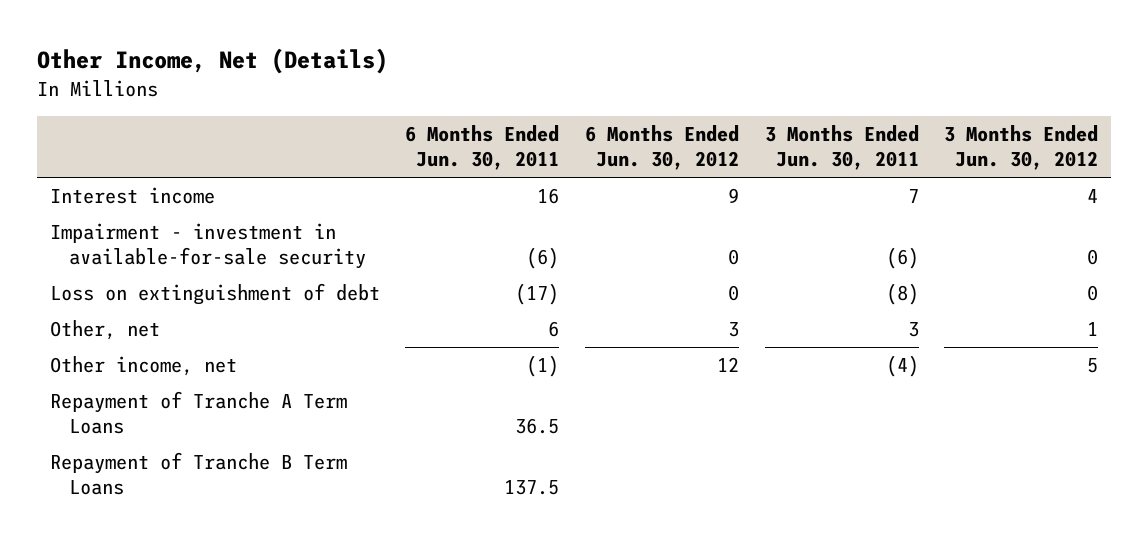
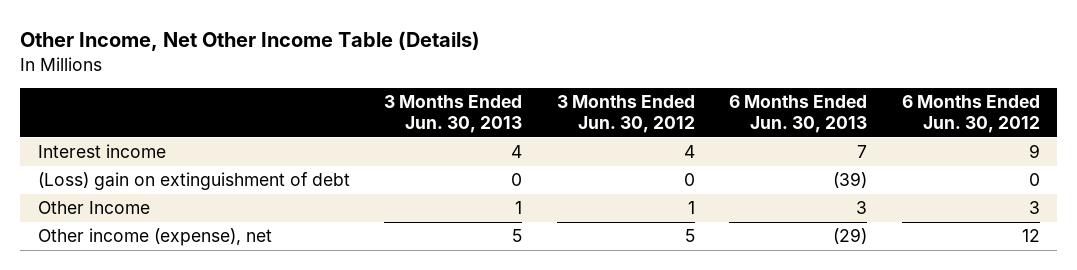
- Other Income, Net (Details)
+ Other Income, Net Other Income Table (Details)
- | 6 Months Ended Jun. 30, 2011 | 6 Months Ended Jun. 30, 2012 | 3 Months Ended Jun. 30, 2011 | 3 Months Ended Jun. 30, 2012
+ | 3 Months Ended Jun. 30, 2013 | 3 Months Ended Jun. 30, 2012 | 6 Months Ended Jun. 30, 2013 | 6 Months Ended Jun. 30, 2012
- Impairment - investment in available-for-sale security | (6) | 0 | (6) | 0
- Loss on extinguishment of debt | (17) | 0 | (8) | 0
- Other, net | 6 | 3 | 3 | 1
- Other income, net | (1) | 12 | (4) | 5
- Repayment of Tranche A Term Loans | 36.5 | | |
- Repayment of Tranche B Term Loans | 137.5 | | |
+ (Loss) gain on extinguishment of debt | 0 | 0 | (39) | 0
+ Other Income | 1 | 1 | 3 | 3
+ Other income (expense), net | 5 | 5 | (29) | 12

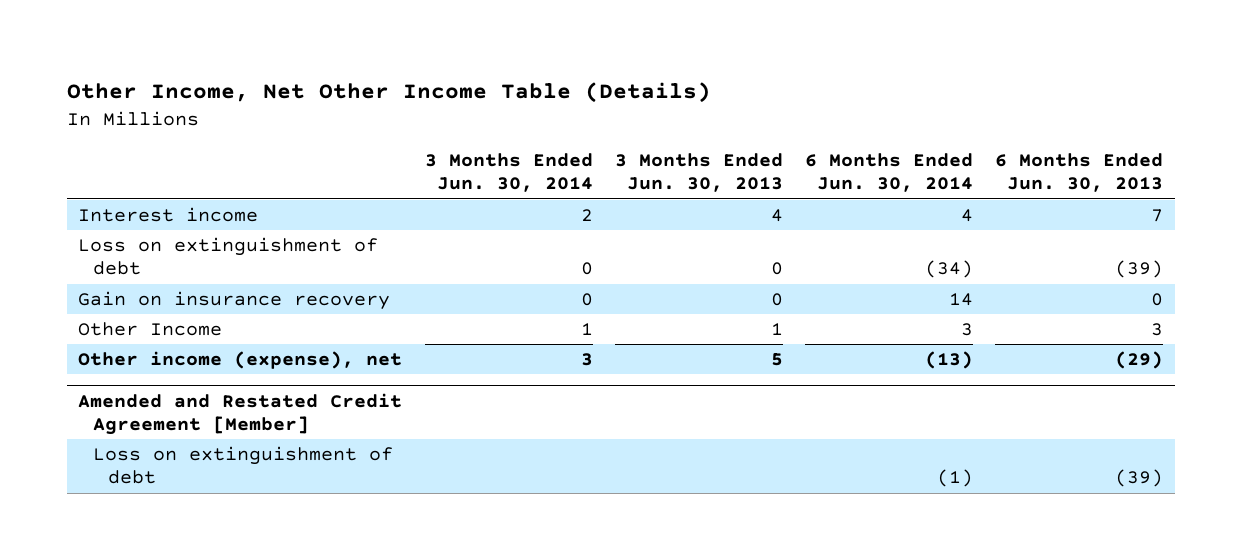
- | 3 Months Ended Jun. 30, 2013 | 3 Months Ended Jun. 30, 2012 | 6 Months Ended Jun. 30, 2013 | 6 Months Ended Jun. 30, 2012
+ | 3 Months Ended Jun. 30, 2014 | 3 Months Ended Jun. 30, 2013 | 6 Months Ended Jun. 30, 2014 | 6 Months Ended Jun. 30, 2013
- (Loss) gain on extinguishment of debt | 0 | 0 | (39) | 0
+ Loss on extinguishment of debt | 0 | 0 | (34) | (39)
+ Gain on insurance recovery | 0 | 0 | 14 | 0
+ Amended and Restated Credit Agreement [Member]
+ Loss on extinguishment of debt | | | (1) | (39)

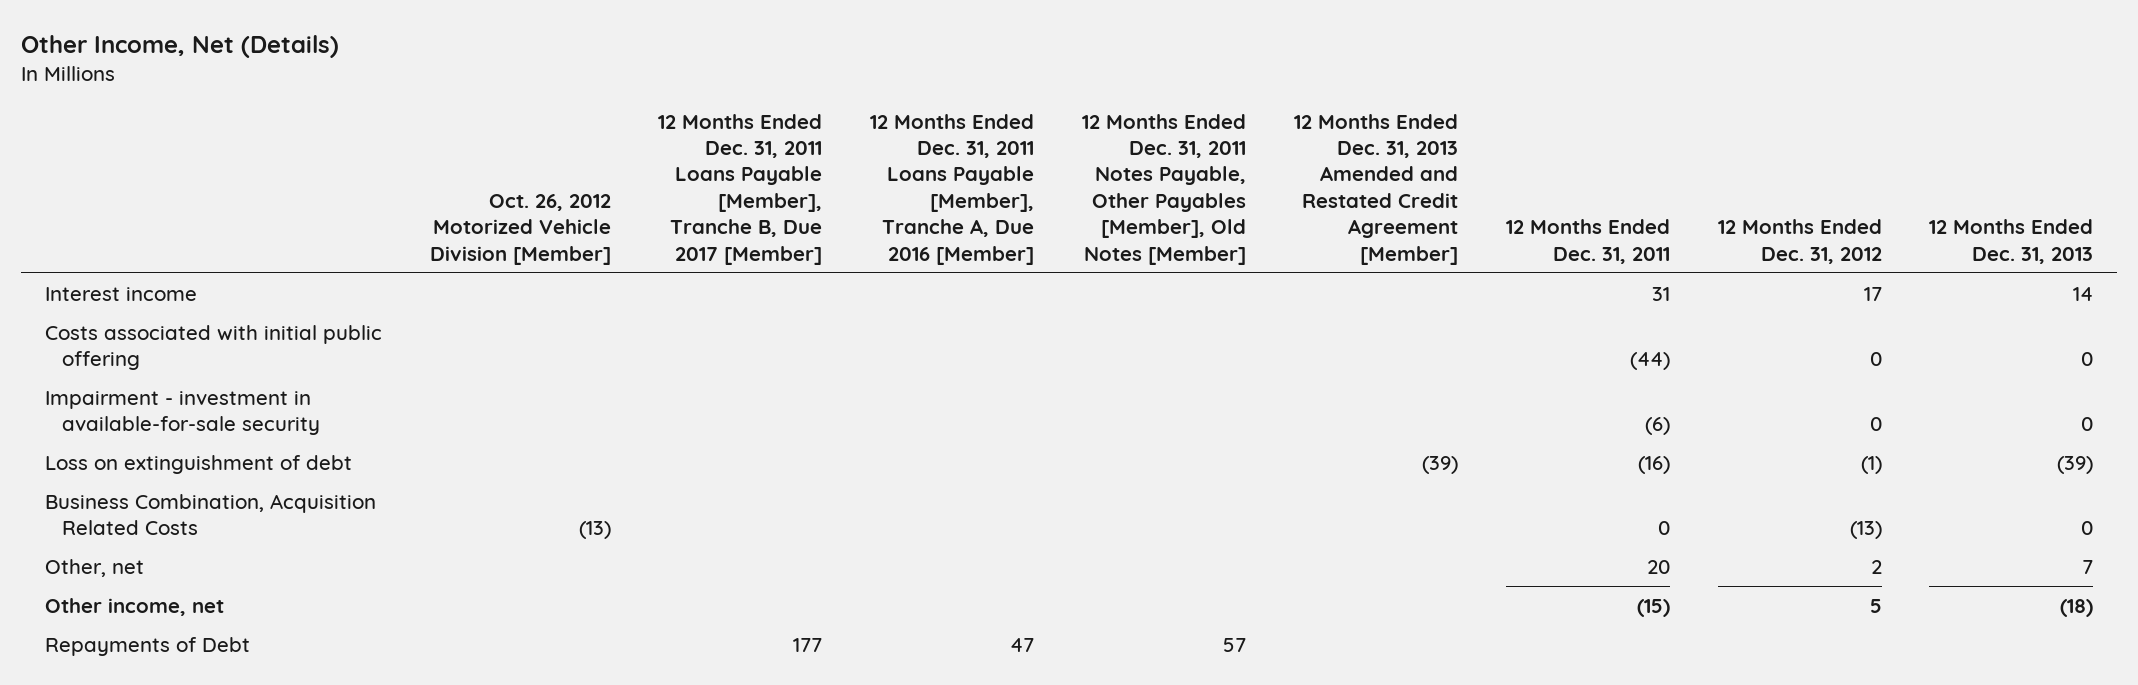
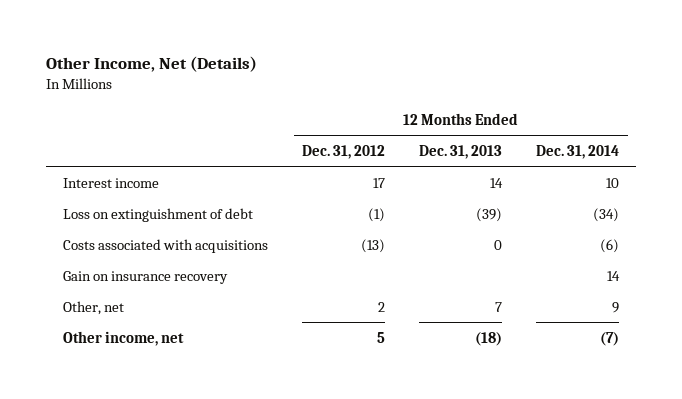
- | Oct. 26, 2012 Motorized Vehicle Division [Member] | 12 Months Ended Dec. 31, 2011 Loans Payable [Member], Tranche B, Due 2017 [Member] | 12 Months Ended Dec. 31, 2011 Loans Payable [Member], Tranche A, Due 2016 [Member] | 12 Months Ended Dec. 31, 2011 Notes Payable, Other Payables [Member], Old Notes [Member] | 12 Months Ended Dec. 31, 2013 Amended and Restated Credit Agreement [Member] | 12 Months Ended Dec. 31, 2011 | 12 Months Ended Dec. 31, 2012 | 12 Months Ended Dec. 31, 2013
+ | 12 Months Ended Dec. 31, 2012 | 12 Months Ended Dec. 31, 2013 | 12 Months Ended Dec. 31, 2014
- Costs associated with initial public offering | | | | | | (44) | 0 | 0
- Impairment - investment in available-for-sale security | | | | | | (6) | 0 | 0
- Business Combination, Acquisition Related Costs | (13) | | | | | 0 | (13) | 0
+ Costs associated with acquisitions | (13) | 0 | (6)
+ Gain on insurance recovery | | | 14
- Repayments of Debt | | 177 | 47 | 57 | | | |

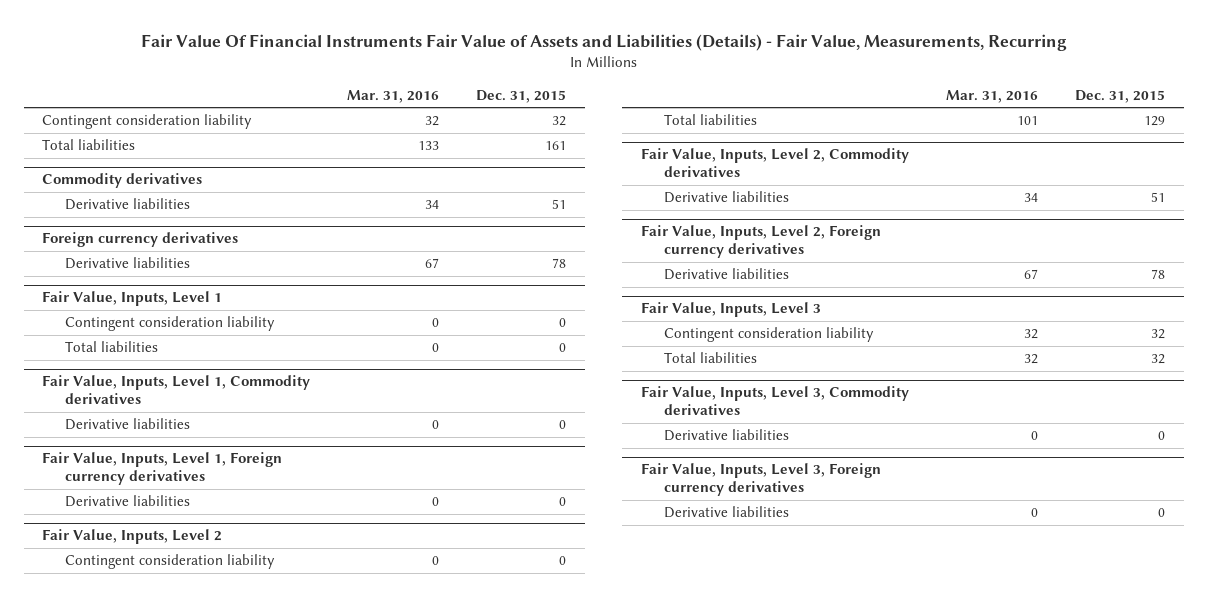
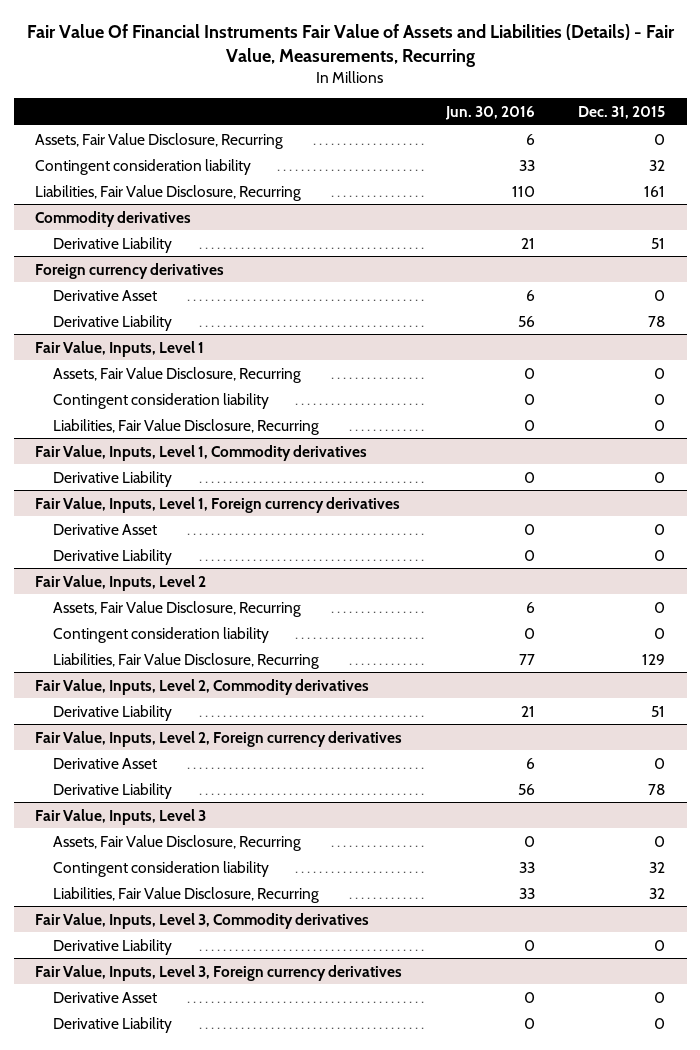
- | Mar. 31, 2016 | Dec. 31, 2015
+ | Jun. 30, 2016 | Dec. 31, 2015
+ Assets, Fair Value Disclosure, Recurring | 6 | 0
- Total liabilities | 133 | 161
+ Liabilities, Fair Value Disclosure, Recurring | 110 | 161
@ Commodity derivatives
- Derivative liabilities | 34 | 51
+ Derivative Liability | 21 | 51
@ Foreign currency derivatives
- Derivative liabilities | 67 | 78
+ Derivative Asset | 6 | 0
+ Derivative Liability | 56 | 78
@ Fair Value, Inputs, Level 1
+ Assets, Fair Value Disclosure, Recurring | 0 | 0
- Total liabilities | 0 | 0
+ Liabilities, Fair Value Disclosure, Recurring | 0 | 0
@ Fair Value, Inputs, Level 1, Commodity derivatives
- Derivative liabilities | 0 | 0
+ Derivative Liability | 0 | 0
@ Fair Value, Inputs, Level 1, Foreign currency derivatives
- Derivative liabilities | 0 | 0
+ Derivative Asset | 0 | 0
+ Derivative Liability | 0 | 0
@ Fair Value, Inputs, Level 2
+ Assets, Fair Value Disclosure, Recurring | 6 | 0
- Total liabilities | 101 | 129
+ Liabilities, Fair Value Disclosure, Recurring | 77 | 129
@ Fair Value, Inputs, Level 2, Commodity derivatives
- Derivative liabilities | 34 | 51
+ Derivative Liability | 21 | 51
@ Fair Value, Inputs, Level 2, Foreign currency derivatives
- Derivative liabilities | 67 | 78
+ Derivative Asset | 6 | 0
+ Derivative Liability | 56 | 78
@ Fair Value, Inputs, Level 3
+ Assets, Fair Value Disclosure, Recurring | 0 | 0
- Total liabilities | 32 | 32
+ Liabilities, Fair Value Disclosure, Recurring | 33 | 32
@ Fair Value, Inputs, Level 3, Commodity derivatives
- Derivative liabilities | 0 | 0
+ Derivative Liability | 0 | 0
@ Fair Value, Inputs, Level 3, Foreign currency derivatives
- Derivative liabilities | 0 | 0
+ Derivative Asset | 0 | 0
+ Derivative Liability | 0 | 0

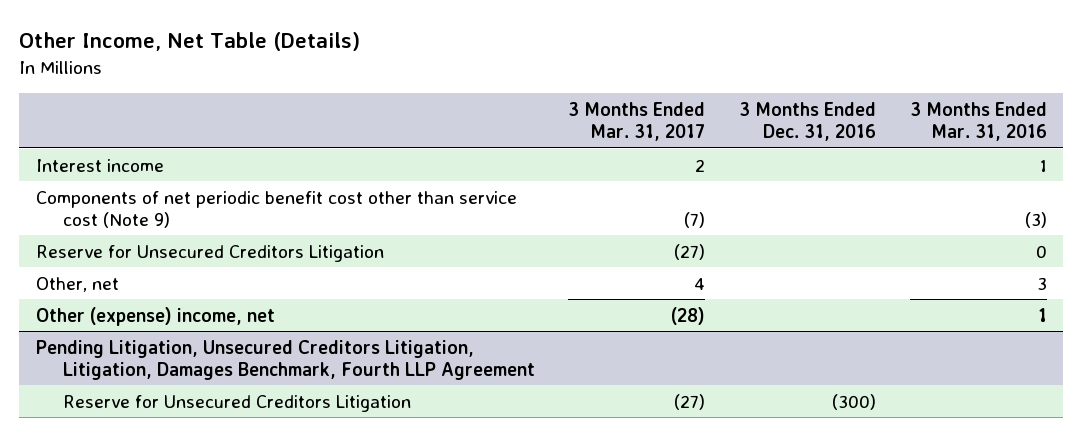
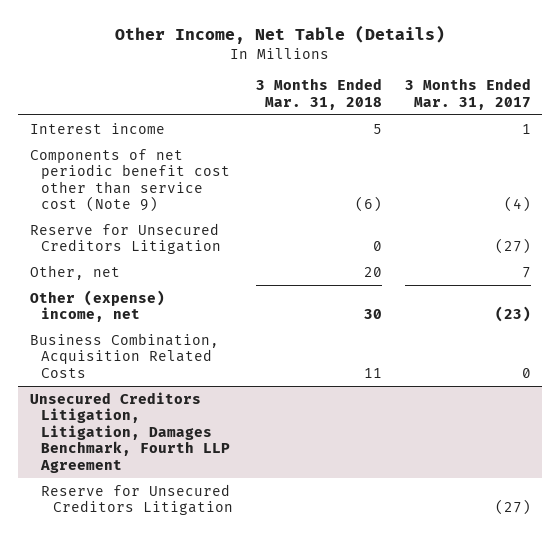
- | 3 Months Ended Mar. 31, 2017 | 3 Months Ended Dec. 31, 2016 | 3 Months Ended Mar. 31, 2016
+ | 3 Months Ended Mar. 31, 2018 | 3 Months Ended Mar. 31, 2017
- Interest income | 2 | | 1
- Components of net periodic benefit cost other than service cost (Note 9) | (7) | | (3)
+ Interest income | 5 | 1
+ Components of net periodic benefit cost other than service cost (Note 9) | (6) | (4)
- Other, net | 4 | | 3
- Other (expense) income, net | (28) | | 1
- Pending Litigation, Unsecured Creditors Litigation, Litigation, Damages Benchmark, Fourth LLP Agreement
+ Other, net | 20 | 7
+ Other (expense) income, net | 30 | (23)
+ Business Combination, Acquisition Related Costs | 11 | 0
+ Unsecured Creditors Litigation, Litigation, Damages Benchmark, Fourth LLP Agreement

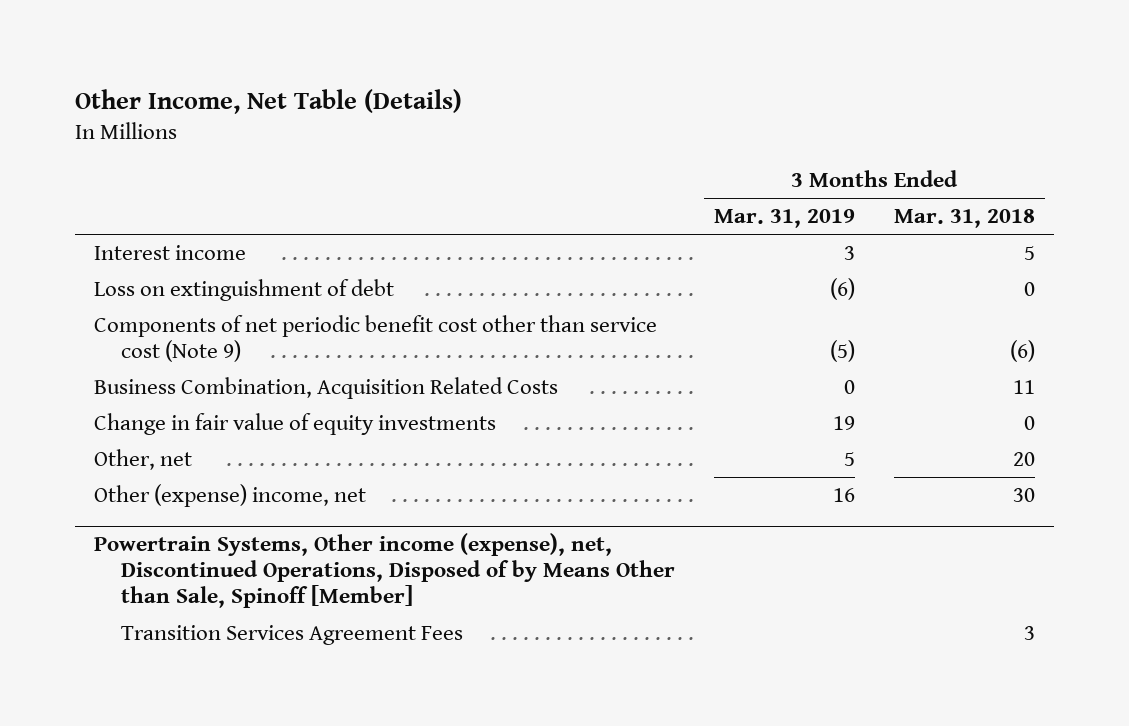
- | 3 Months Ended Mar. 31, 2018 | 3 Months Ended Mar. 31, 2017
+ | 3 Months Ended Mar. 31, 2019 | 3 Months Ended Mar. 31, 2018
+ Loss on extinguishment of debt | (6) | 0
- Reserve for Unsecured Creditors Litigation | 0 | (27)
moved up: Business Combination, Acquisition Related Costs | 0 | 11
+ Change in fair value of equity investments | 19 | 0
- Unsecured Creditors Litigation, Litigation, Damages Benchmark, Fourth LLP Agreement
- Reserve for Unsecured Creditors Litigation | | (27)
+ Powertrain Systems, Other income (expense), net, Discontinued Operations, Disposed of by Means Other than Sale, Spinoff [Member]
+ Transition Services Agreement Fees | | 3

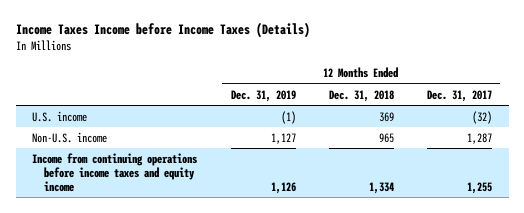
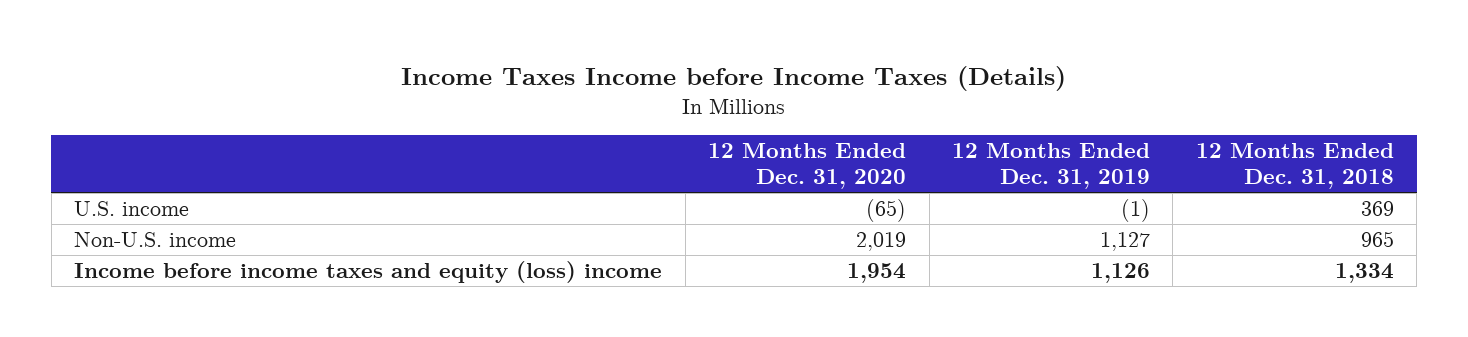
- | 12 Months Ended Dec. 31, 2019 | 12 Months Ended Dec. 31, 2018 | 12 Months Ended Dec. 31, 2017
+ | 12 Months Ended Dec. 31, 2020 | 12 Months Ended Dec. 31, 2019 | 12 Months Ended Dec. 31, 2018
- Income from continuing operations before income taxes and equity income | 1,126 | 1,334 | 1,255
+ Income before income taxes and equity (loss) income | 1,954 | 1,126 | 1,334

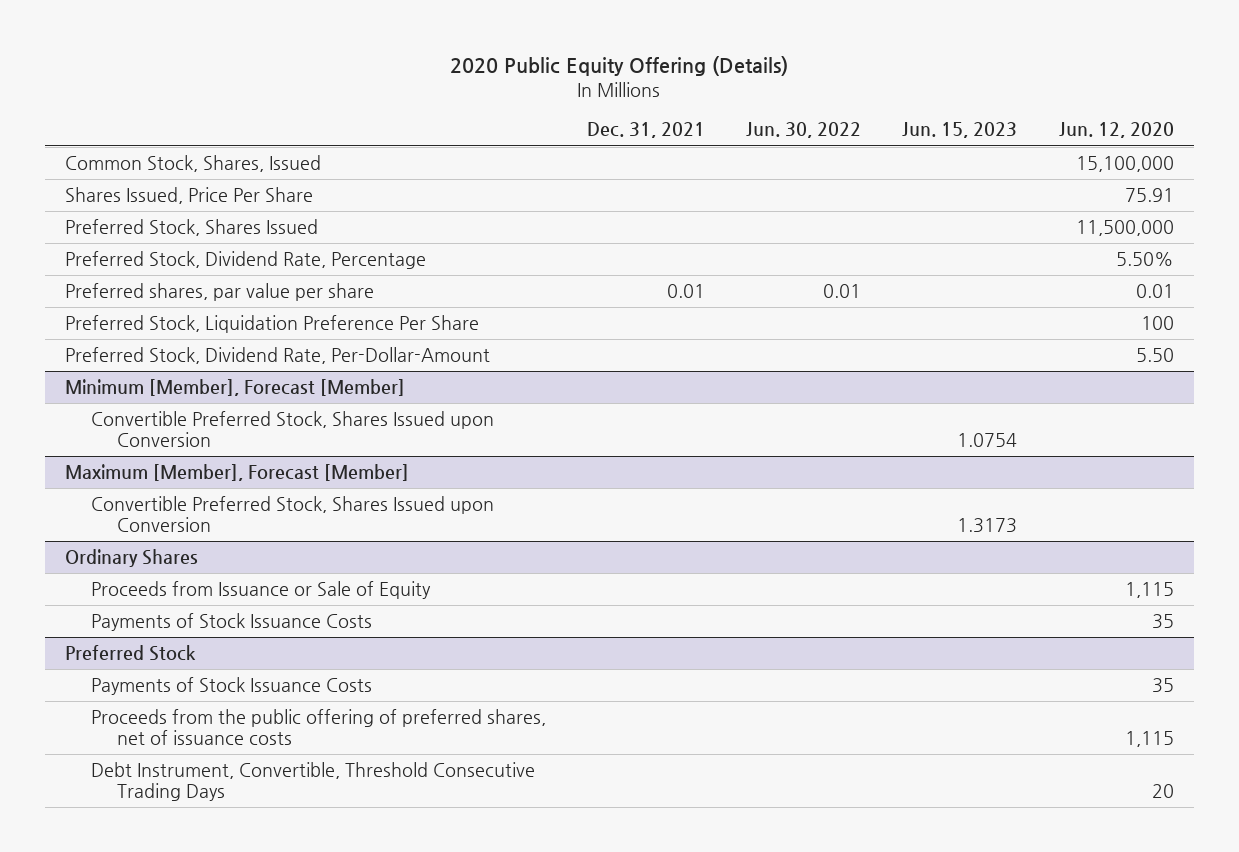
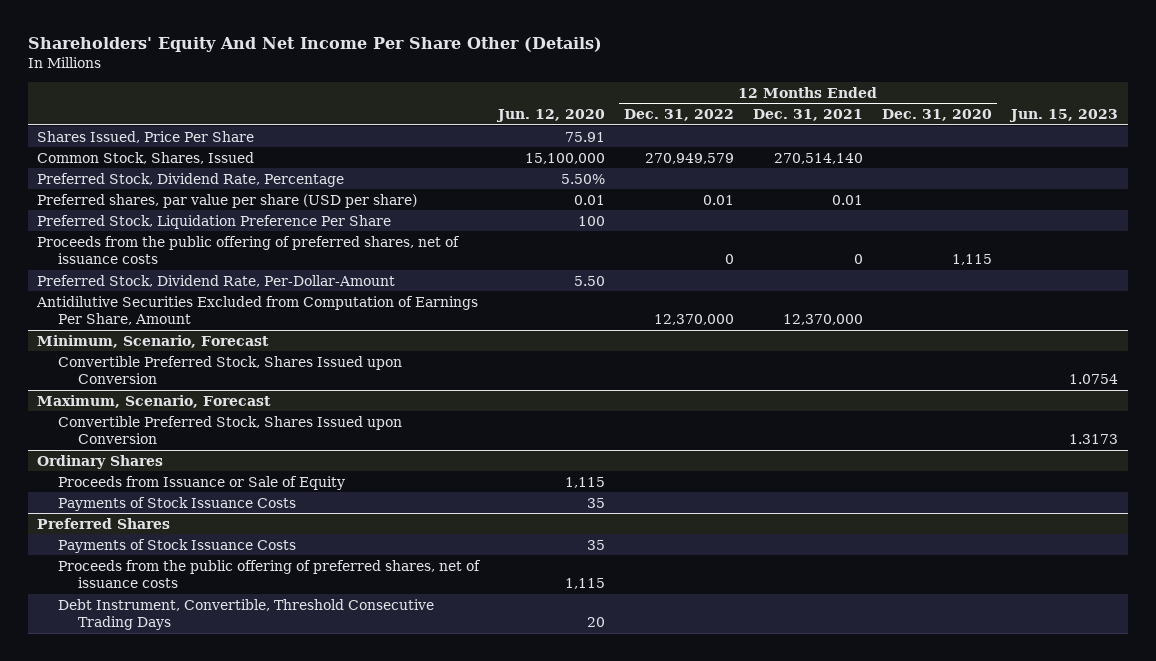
- 2020 Public Equity Offering (Details)
+ Shareholders' Equity And Net Income Per Share Other (Details)
- | Dec. 31, 2021 | Jun. 30, 2022 | Jun. 15, 2023 | Jun. 12, 2020
+ | Jun. 12, 2020 | 12 Months Ended Dec. 31, 2022 | 12 Months Ended Dec. 31, 2021 | 12 Months Ended Dec. 31, 2020 | Jun. 15, 2023
- Preferred Stock, Shares Issued | | | | 11,500,000
moved down: Common Stock, Shares, Issued | 15,100,000 | 270,949,579 | 270,514,140 | |
- Preferred shares, par value per share | 0.01 | 0.01 | | 0.01
+ Preferred shares, par value per share (USD per share) | 0.01 | 0.01 | 0.01 | |
+ Proceeds from the public offering of preferred shares, net of issuance costs | | 0 | 0 | 1,115 |
- Minimum [Member], Forecast [Member]
+ Antidilutive Securities Excluded from Computation of Earnings Per Share, Amount | | 12,370,000 | 12,370,000 | |
+ Minimum, Scenario, Forecast
- Maximum [Member], Forecast [Member]
+ Maximum, Scenario, Forecast
- Preferred Stock
+ Preferred Shares

